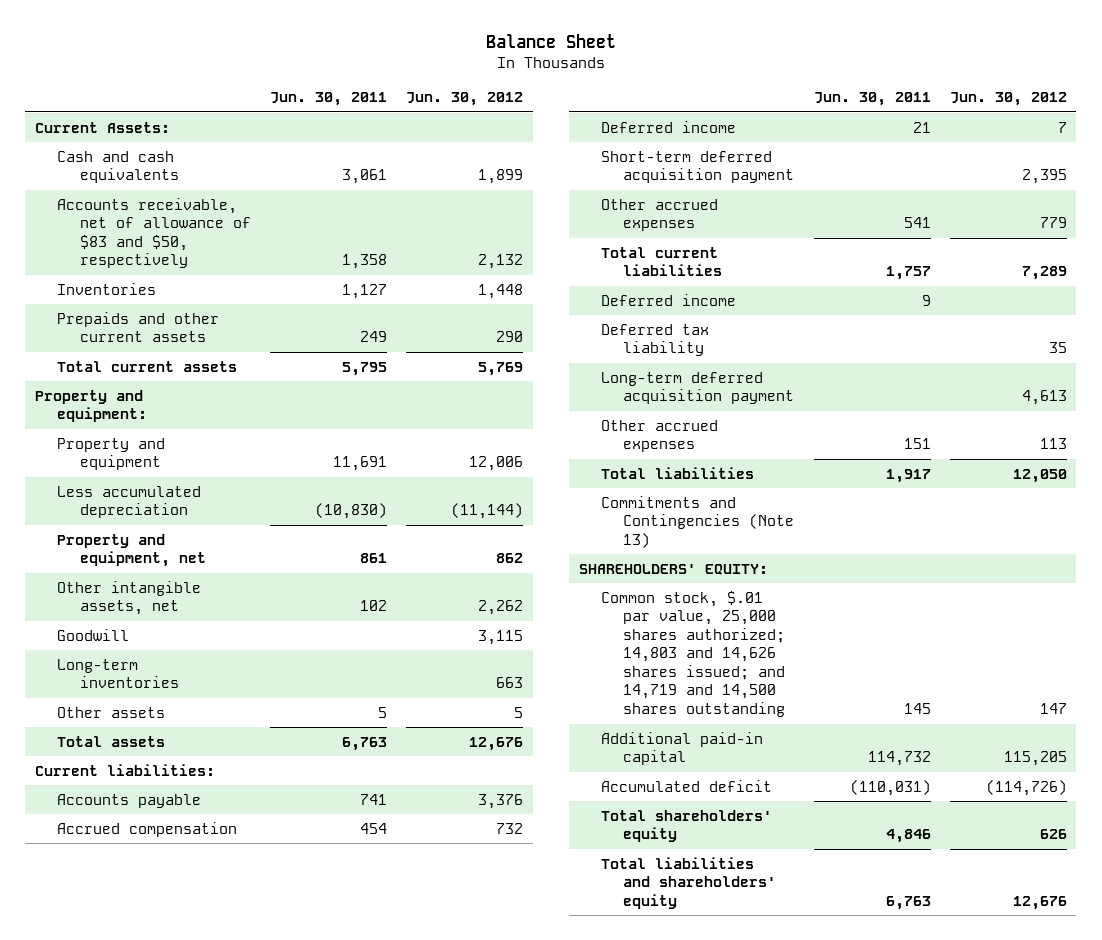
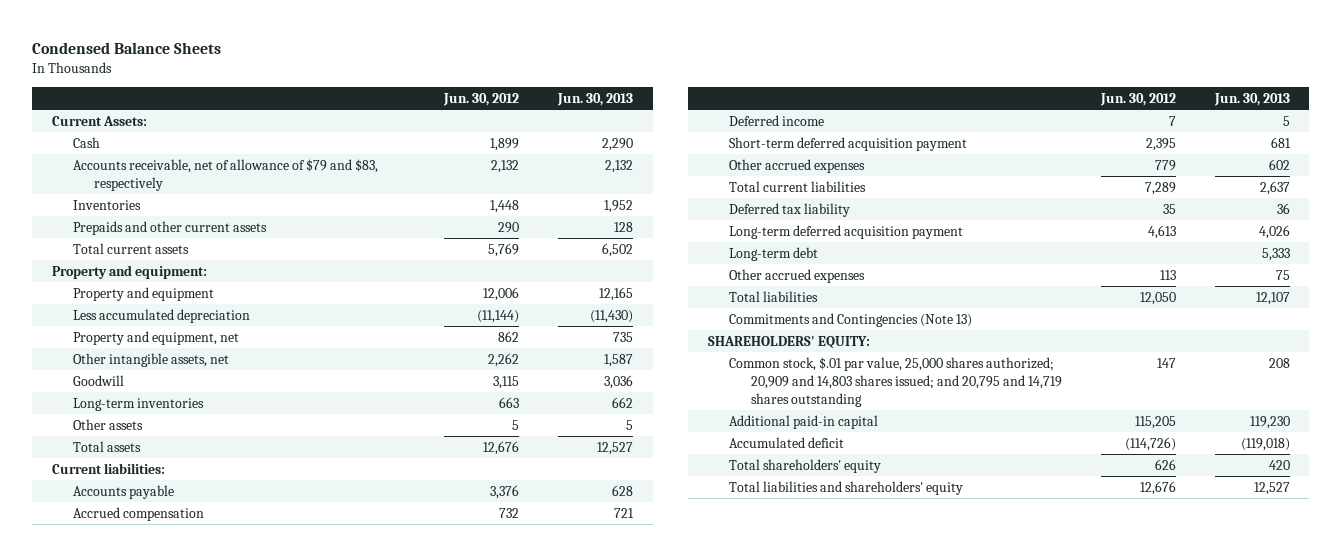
- Balance Sheet
+ Condensed Balance Sheets
- | Jun. 30, 2011 | Jun. 30, 2012
+ | Jun. 30, 2012 | Jun. 30, 2013
- Cash and cash equivalents | 3,061 | 1,899
- Accounts receivable, net of allowance of $83 and $50, respectively | 1,358 | 2,132
+ Cash | 1,899 | 2,290
+ Accounts receivable, net of allowance of $79 and $83, respectively | 2,132 | 2,132
- Deferred income | 9 |
+ Long-term debt | | 5,333
- Common stock, $.01 par value, 25,000 shares authorized; 14,803 and 14,626 shares issued; and 14,719 and 14,500 shares outstanding | 145 | 147
+ Common stock, $.01 par value, 25,000 shares authorized; 20,909 and 14,803 shares issued; and 20,795 and 14,719 shares outstanding | 147 | 208

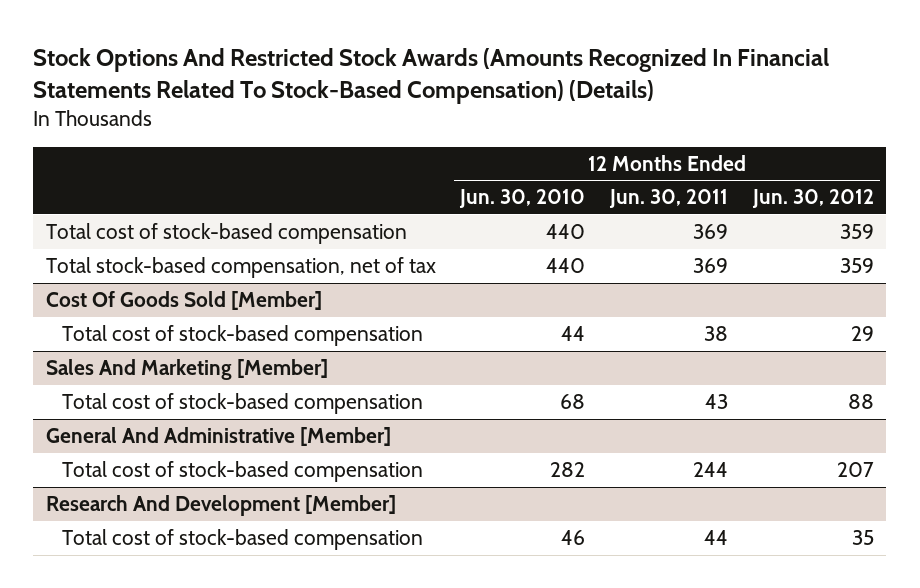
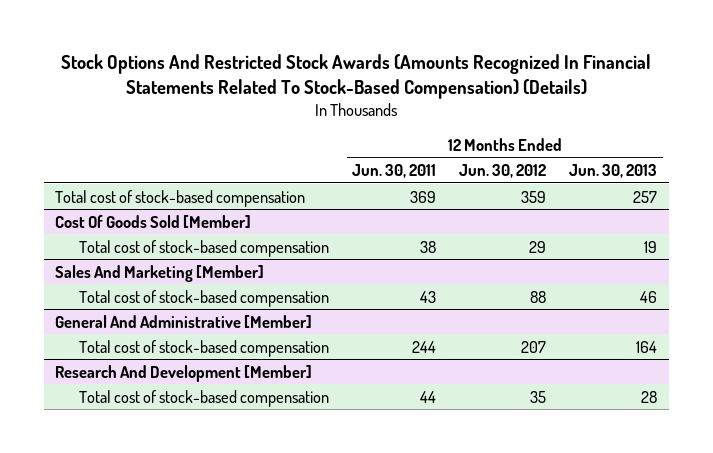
- | 12 Months Ended Jun. 30, 2010 | 12 Months Ended Jun. 30, 2011 | 12 Months Ended Jun. 30, 2012
+ | 12 Months Ended Jun. 30, 2011 | 12 Months Ended Jun. 30, 2012 | 12 Months Ended Jun. 30, 2013
- Total stock-based compensation, net of tax | 440 | 369 | 359

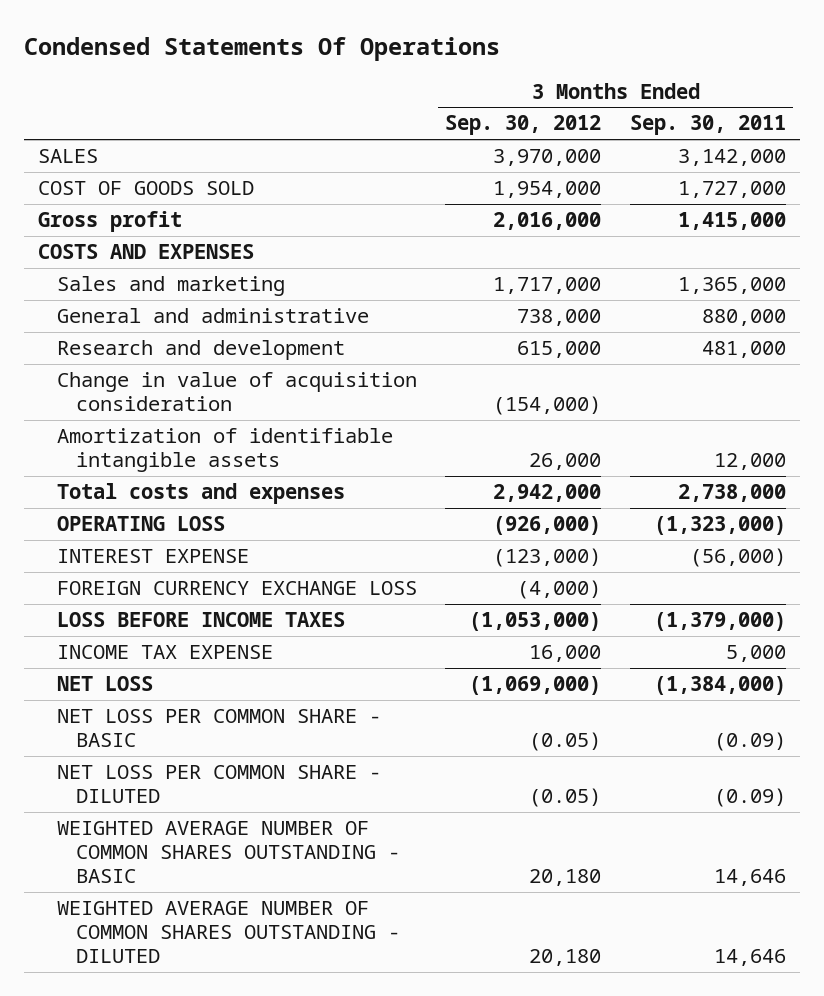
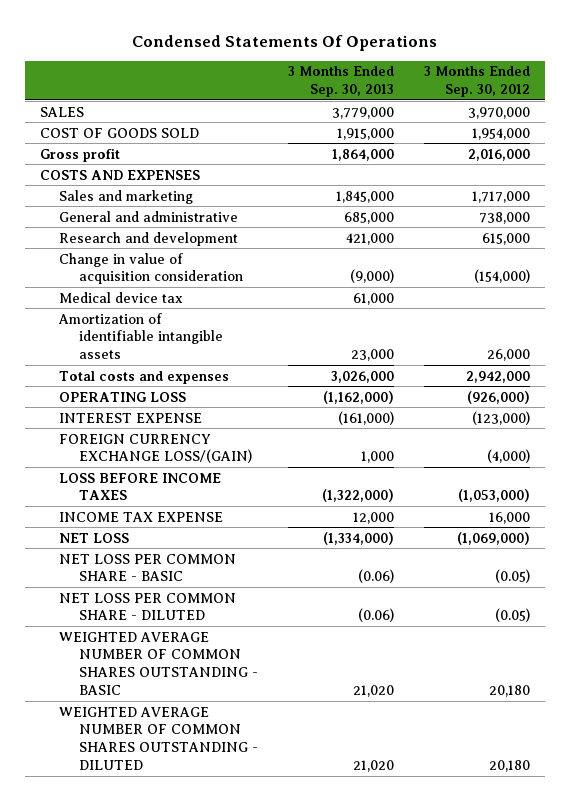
- | 3 Months Ended Sep. 30, 2012 | 3 Months Ended Sep. 30, 2011
+ | 3 Months Ended Sep. 30, 2013 | 3 Months Ended Sep. 30, 2012
+ Medical device tax | 61,000 |
- FOREIGN CURRENCY EXCHANGE LOSS | (4,000) |
+ FOREIGN CURRENCY EXCHANGE LOSS/(GAIN) | 1,000 | (4,000)

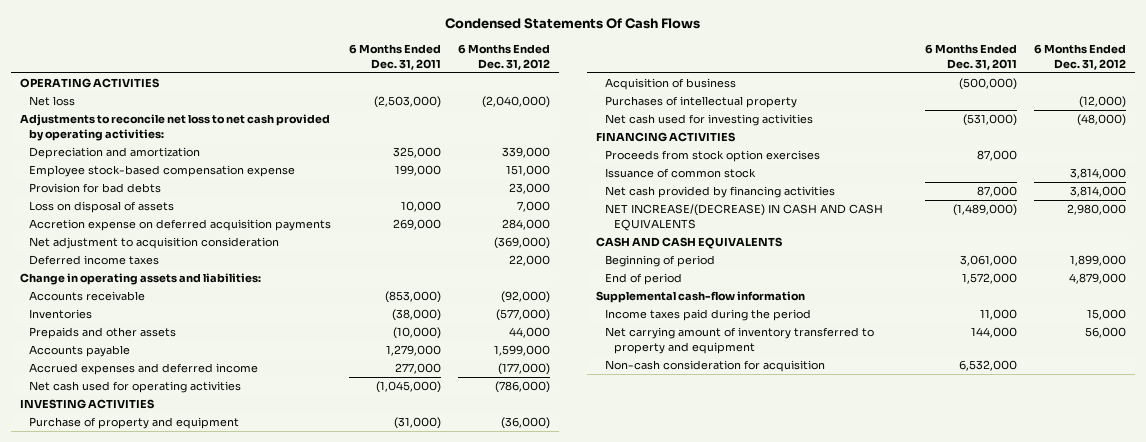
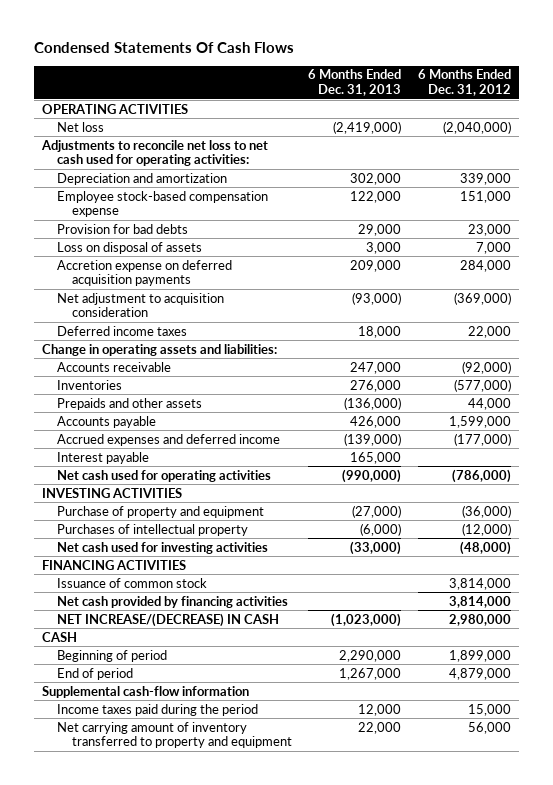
- | 6 Months Ended Dec. 31, 2011 | 6 Months Ended Dec. 31, 2012
+ | 6 Months Ended Dec. 31, 2013 | 6 Months Ended Dec. 31, 2012
- Adjustments to reconcile net loss to net cash provided by operating activities:
+ Adjustments to reconcile net loss to net cash used for operating activities:
+ Interest payable | 165,000 |
- Acquisition of business | (500,000) |
- Proceeds from stock option exercises | 87,000 |
- NET INCREASE/(DECREASE) IN CASH AND CASH EQUIVALENTS | (1,489,000) | 2,980,000
- CASH AND CASH EQUIVALENTS
+ NET INCREASE/(DECREASE) IN CASH | (1,023,000) | 2,980,000
+ CASH
- Non-cash consideration for acquisition | 6,532,000 |

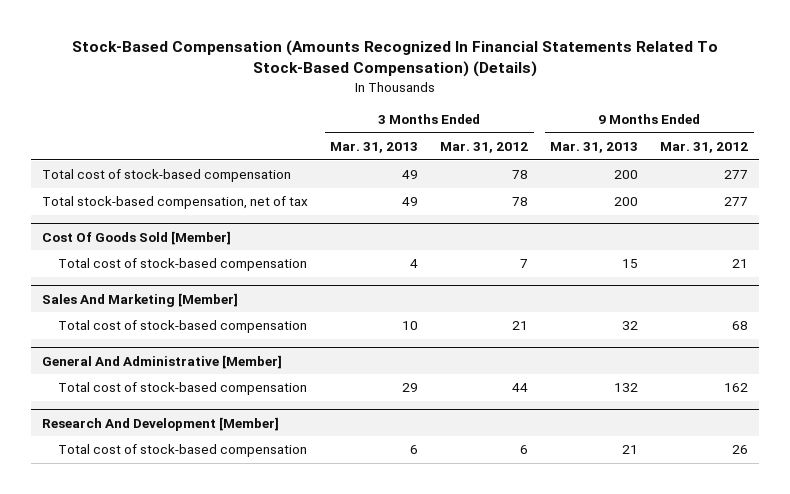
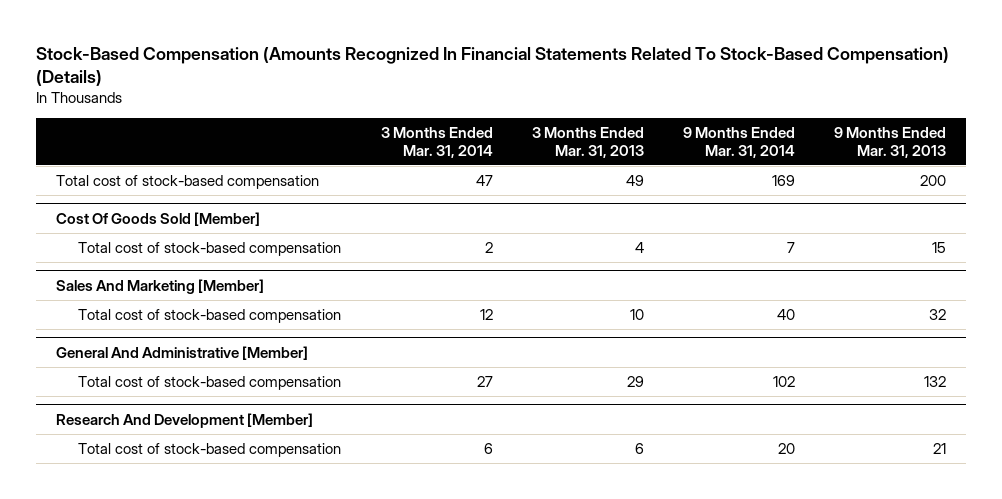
- | 3 Months Ended Mar. 31, 2013 | 3 Months Ended Mar. 31, 2012 | 9 Months Ended Mar. 31, 2013 | 9 Months Ended Mar. 31, 2012
+ | 3 Months Ended Mar. 31, 2014 | 3 Months Ended Mar. 31, 2013 | 9 Months Ended Mar. 31, 2014 | 9 Months Ended Mar. 31, 2013
- Total stock-based compensation, net of tax | 49 | 78 | 200 | 277

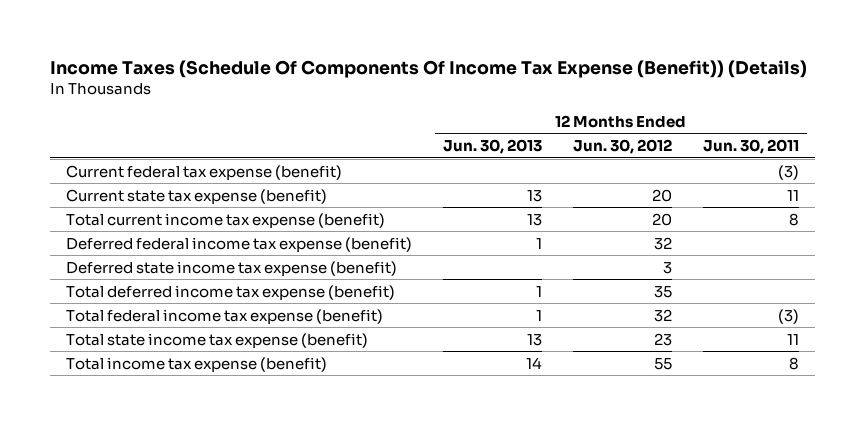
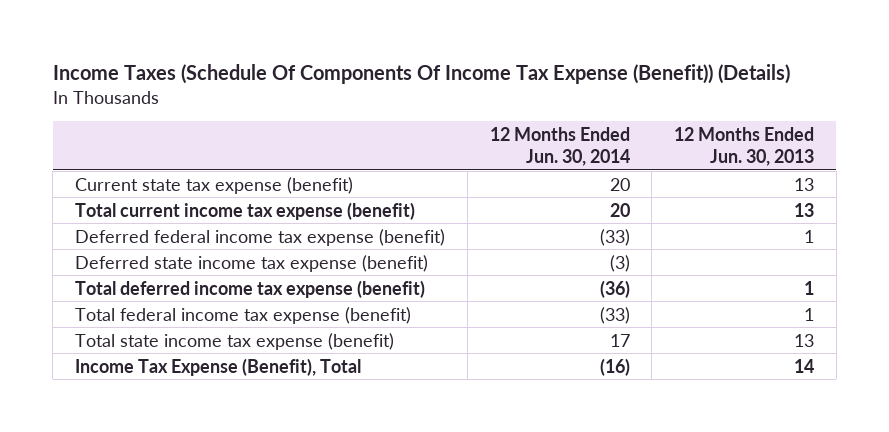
- | 12 Months Ended Jun. 30, 2013 | 12 Months Ended Jun. 30, 2012 | 12 Months Ended Jun. 30, 2011
+ | 12 Months Ended Jun. 30, 2014 | 12 Months Ended Jun. 30, 2013
- Current federal tax expense (benefit) | | | (3)
- Total income tax expense (benefit) | 14 | 55 | 8
+ Income Tax Expense (Benefit), Total | (16) | 14

